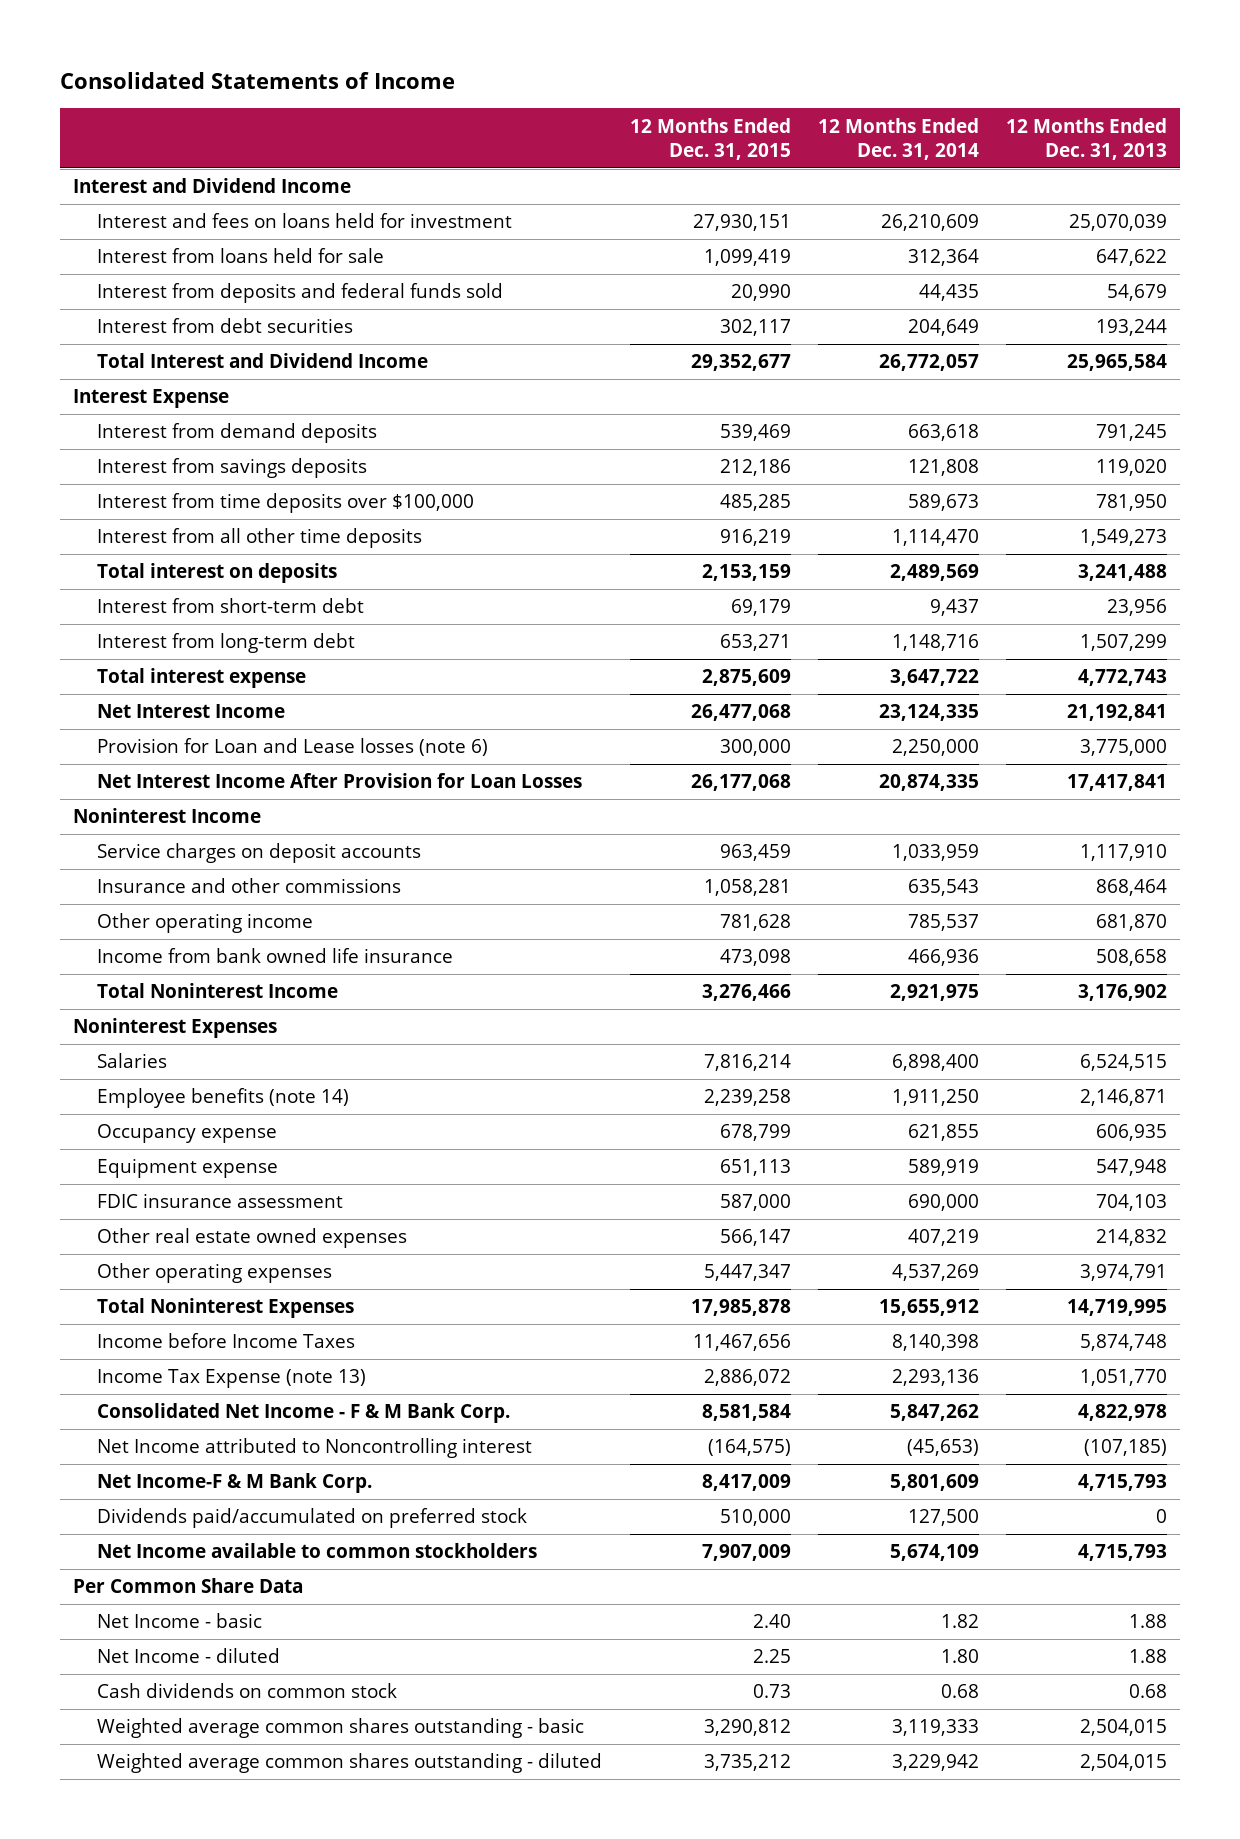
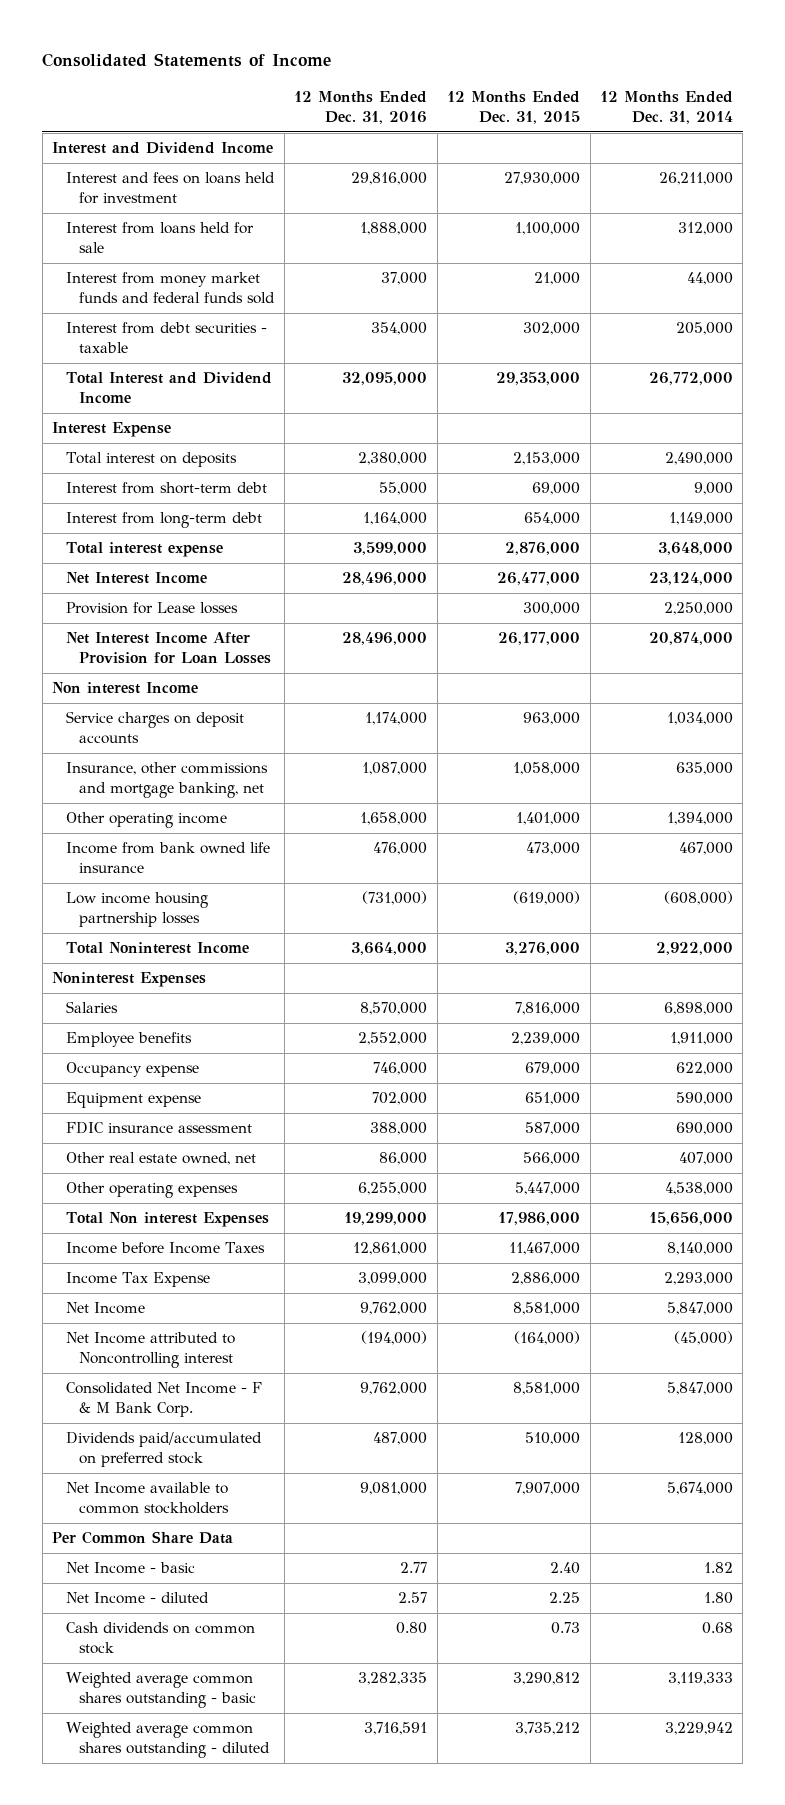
- | 12 Months Ended Dec. 31, 2015 | 12 Months Ended Dec. 31, 2014 | 12 Months Ended Dec. 31, 2013
+ | 12 Months Ended Dec. 31, 2016 | 12 Months Ended Dec. 31, 2015 | 12 Months Ended Dec. 31, 2014
- Interest and fees on loans held for investment | 27,930,151 | 26,210,609 | 25,070,039
- Interest from loans held for sale | 1,099,419 | 312,364 | 647,622
- Interest from deposits and federal funds sold | 20,990 | 44,435 | 54,679
- Interest from debt securities | 302,117 | 204,649 | 193,244
- Total Interest and Dividend Income | 29,352,677 | 26,772,057 | 25,965,584
+ Interest and fees on loans held for investment | 29,816,000 | 27,930,000 | 26,211,000
+ Interest from loans held for sale | 1,888,000 | 1,100,000 | 312,000
+ Interest from money market funds and federal funds sold | 37,000 | 21,000 | 44,000
+ Interest from debt securities - taxable | 354,000 | 302,000 | 205,000
+ Total Interest and Dividend Income | 32,095,000 | 29,353,000 | 26,772,000
- Interest from demand deposits | 539,469 | 663,618 | 791,245
- Interest from savings deposits | 212,186 | 121,808 | 119,020
- Interest from time deposits over $100,000 | 485,285 | 589,673 | 781,950
- Interest from all other time deposits | 916,219 | 1,114,470 | 1,549,273
- Total interest on deposits | 2,153,159 | 2,489,569 | 3,241,488
- Interest from short-term debt | 69,179 | 9,437 | 23,956
- Interest from long-term debt | 653,271 | 1,148,716 | 1,507,299
- Total interest expense | 2,875,609 | 3,647,722 | 4,772,743
- Net Interest Income | 26,477,068 | 23,124,335 | 21,192,841
- Provision for Loan and Lease losses (note 6) | 300,000 | 2,250,000 | 3,775,000
- Net Interest Income After Provision for Loan Losses | 26,177,068 | 20,874,335 | 17,417,841
- Noninterest Income
- Service charges on deposit accounts | 963,459 | 1,033,959 | 1,117,910
- Insurance and other commissions | 1,058,281 | 635,543 | 868,464
- Other operating income | 781,628 | 785,537 | 681,870
- Income from bank owned life insurance | 473,098 | 466,936 | 508,658
- Total Noninterest Income | 3,276,466 | 2,921,975 | 3,176,902
+ Total interest on deposits | 2,380,000 | 2,153,000 | 2,490,000
+ Interest from short-term debt | 55,000 | 69,000 | 9,000
+ Interest from long-term debt | 1,164,000 | 654,000 | 1,149,000
+ Total interest expense | 3,599,000 | 2,876,000 | 3,648,000
+ Net Interest Income | 28,496,000 | 26,477,000 | 23,124,000
+ Provision for Lease losses | | 300,000 | 2,250,000
+ Net Interest Income After Provision for Loan Losses | 28,496,000 | 26,177,000 | 20,874,000
+ Non interest Income
+ Service charges on deposit accounts | 1,174,000 | 963,000 | 1,034,000
+ Insurance, other commissions and mortgage banking, net | 1,087,000 | 1,058,000 | 635,000
+ Other operating income | 1,658,000 | 1,401,000 | 1,394,000
+ Income from bank owned life insurance | 476,000 | 473,000 | 467,000
+ Low income housing partnership losses | (731,000) | (619,000) | (608,000)
+ Total Noninterest Income | 3,664,000 | 3,276,000 | 2,922,000
- Salaries | 7,816,214 | 6,898,400 | 6,524,515
- Employee benefits (note 14) | 2,239,258 | 1,911,250 | 2,146,871
- Occupancy expense | 678,799 | 621,855 | 606,935
- Equipment expense | 651,113 | 589,919 | 547,948
+ Salaries | 8,570,000 | 7,816,000 | 6,898,000
+ Employee benefits | 2,552,000 | 2,239,000 | 1,911,000
+ Occupancy expense | 746,000 | 679,000 | 622,000
+ Equipment expense | 702,000 | 651,000 | 590,000
- Other real estate owned expenses | 566,147 | 407,219 | 214,832
- Other operating expenses | 5,447,347 | 4,537,269 | 3,974,791
- Total Noninterest Expenses | 17,985,878 | 15,655,912 | 14,719,995
- Income before Income Taxes | 11,467,656 | 8,140,398 | 5,874,748
- Income Tax Expense (note 13) | 2,886,072 | 2,293,136 | 1,051,770
- Consolidated Net Income - F & M Bank Corp. | 8,581,584 | 5,847,262 | 4,822,978
- Net Income attributed to Noncontrolling interest | (164,575) | (45,653) | (107,185)
- Net Income-F & M Bank Corp. | 8,417,009 | 5,801,609 | 4,715,793
- Dividends paid/accumulated on preferred stock | 510,000 | 127,500 | 0
- Net Income available to common stockholders | 7,907,009 | 5,674,109 | 4,715,793
+ Other real estate owned, net | 86,000 | 566,000 | 407,000
+ Other operating expenses | 6,255,000 | 5,447,000 | 4,538,000
+ Total Non interest Expenses | 19,299,000 | 17,986,000 | 15,656,000
+ Income before Income Taxes | 12,861,000 | 11,467,000 | 8,140,000
+ Income Tax Expense | 3,099,000 | 2,886,000 | 2,293,000
+ Net Income | 9,762,000 | 8,581,000 | 5,847,000
+ Net Income attributed to Noncontrolling interest | (194,000) | (164,000) | (45,000)
+ Consolidated Net Income - F & M Bank Corp. | 9,762,000 | 8,581,000 | 5,847,000
+ Dividends paid/accumulated on preferred stock | 487,000 | 510,000 | 128,000
+ Net Income available to common stockholders | 9,081,000 | 7,907,000 | 5,674,000

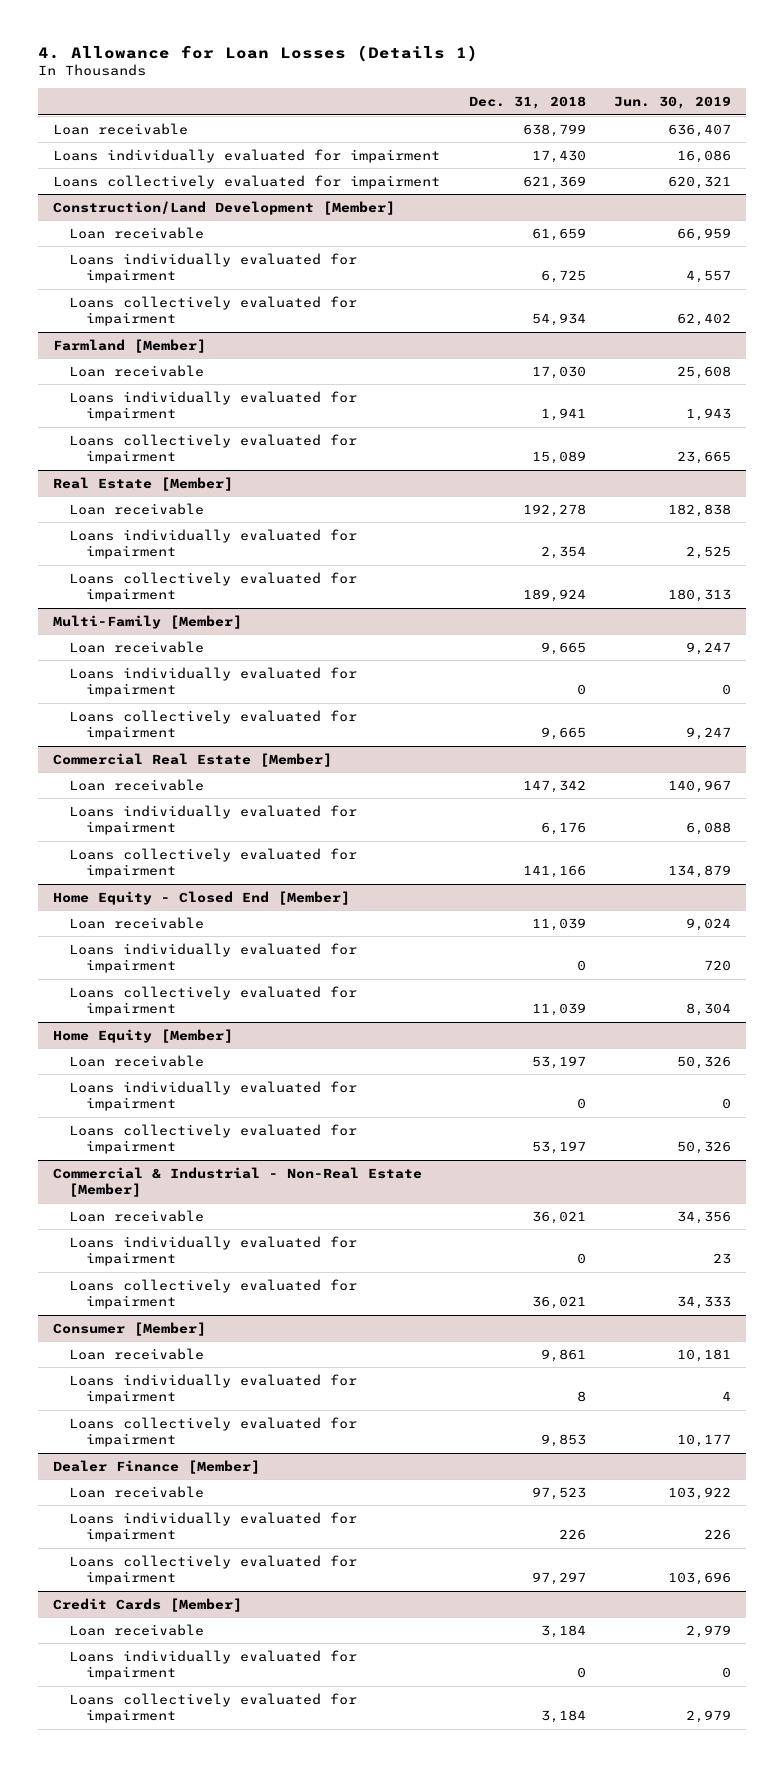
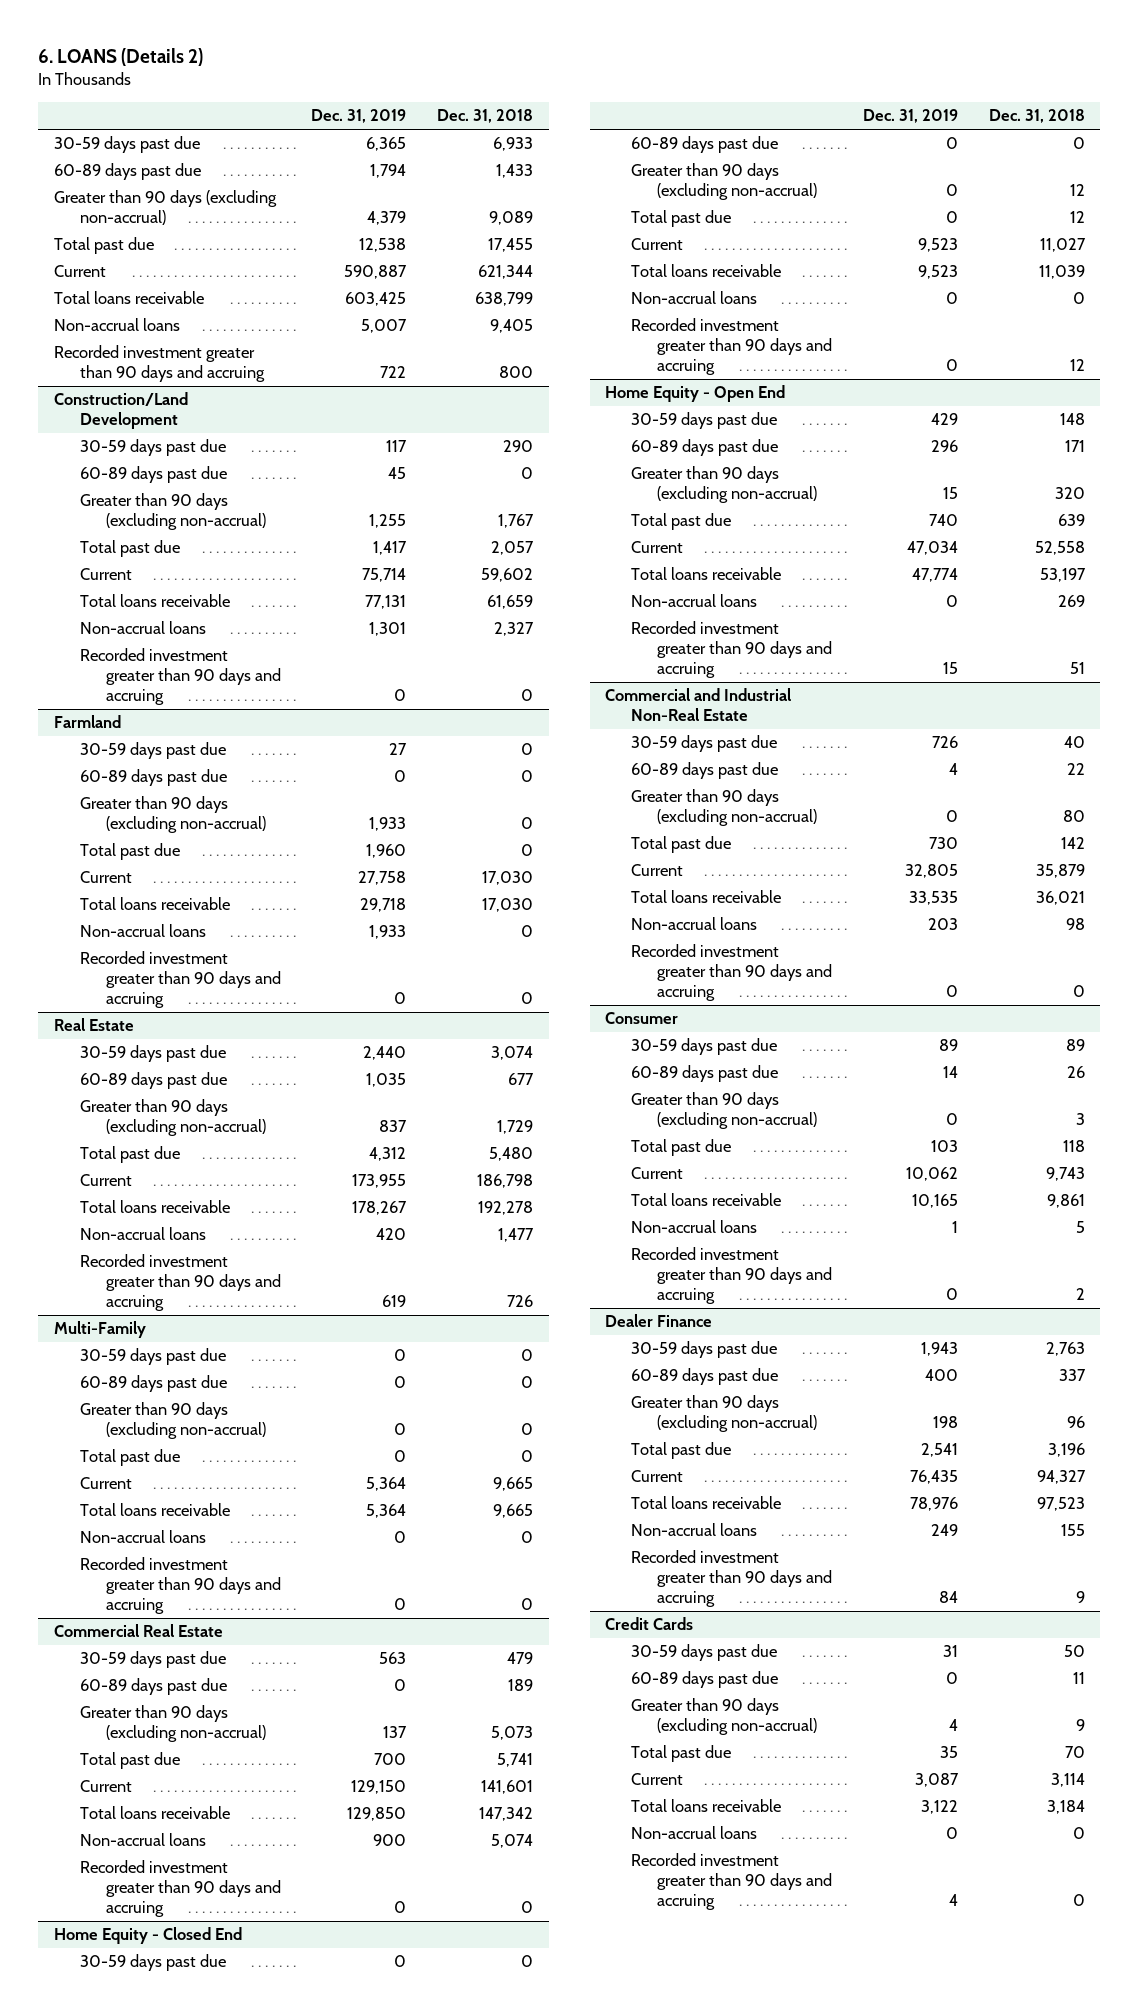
- 4. Allowance for Loan Losses (Details 1)
+ 6. LOANS (Details 2)
- | Dec. 31, 2018 | Jun. 30, 2019
+ | Dec. 31, 2019 | Dec. 31, 2018
- Loan receivable | 638,799 | 636,407
- Loans individually evaluated for impairment | 17,430 | 16,086
- Loans collectively evaluated for impairment | 621,369 | 620,321
- Construction/Land Development [Member]
- Loan receivable | 61,659 | 66,959
- Loans individually evaluated for impairment | 6,725 | 4,557
- Loans collectively evaluated for impairment | 54,934 | 62,402
- Farmland [Member]
- Loan receivable | 17,030 | 25,608
- Loans individually evaluated for impairment | 1,941 | 1,943
- Loans collectively evaluated for impairment | 15,089 | 23,665
- Real Estate [Member]
- Loan receivable | 192,278 | 182,838
- Loans individually evaluated for impairment | 2,354 | 2,525
- Loans collectively evaluated for impairment | 189,924 | 180,313
- Multi-Family [Member]
- Loan receivable | 9,665 | 9,247
- Loans individually evaluated for impairment | 0 | 0
- Loans collectively evaluated for impairment | 9,665 | 9,247
- Commercial Real Estate [Member]
- Loan receivable | 147,342 | 140,967
- Loans individually evaluated for impairment | 6,176 | 6,088
- Loans collectively evaluated for impairment | 141,166 | 134,879
- Home Equity - Closed End [Member]
- Loan receivable | 11,039 | 9,024
- Loans individually evaluated for impairment | 0 | 720
- Loans collectively evaluated for impairment | 11,039 | 8,304
- Home Equity [Member]
- Loan receivable | 53,197 | 50,326
- Loans individually evaluated for impairment | 0 | 0
- Loans collectively evaluated for impairment | 53,197 | 50,326
- Commercial & Industrial - Non-Real Estate [Member]
- Loan receivable | 36,021 | 34,356
- Loans individually evaluated for impairment | 0 | 23
- Loans collectively evaluated for impairment | 36,021 | 34,333
- Consumer [Member]
- Loan receivable | 9,861 | 10,181
- Loans individually evaluated for impairment | 8 | 4
- Loans collectively evaluated for impairment | 9,853 | 10,177
- Dealer Finance [Member]
- Loan receivable | 97,523 | 103,922
- Loans individually evaluated for impairment | 226 | 226
- Loans collectively evaluated for impairment | 97,297 | 103,696
- Credit Cards [Member]
- Loan receivable | 3,184 | 2,979
- Loans individually evaluated for impairment | 0 | 0
- Loans collectively evaluated for impairment | 3,184 | 2,979
+ 30-59 days past due | 6,365 | 6,933
+ 60-89 days past due | 1,794 | 1,433
+ Greater than 90 days (excluding non-accrual) | 4,379 | 9,089
+ Total past due | 12,538 | 17,455
+ Current | 590,887 | 621,344
+ Total loans receivable | 603,425 | 638,799
+ Non-accrual loans | 5,007 | 9,405
+ Recorded investment greater than 90 days and accruing | 722 | 800
+ Construction/Land Development
+ 30-59 days past due | 117 | 290
+ 60-89 days past due | 45 | 0
+ Greater than 90 days (excluding non-accrual) | 1,255 | 1,767
+ Total past due | 1,417 | 2,057
+ Current | 75,714 | 59,602
+ Total loans receivable | 77,131 | 61,659
+ Non-accrual loans | 1,301 | 2,327
+ Recorded investment greater than 90 days and accruing | 0 | 0
+ Farmland
+ 30-59 days past due | 27 | 0
+ 60-89 days past due | 0 | 0
+ Greater than 90 days (excluding non-accrual) | 1,933 | 0
+ Total past due | 1,960 | 0
+ Current | 27,758 | 17,030
+ Total loans receivable | 29,718 | 17,030
+ Non-accrual loans | 1,933 | 0
+ Recorded investment greater than 90 days and accruing | 0 | 0
+ Real Estate
+ 30-59 days past due | 2,440 | 3,074
+ 60-89 days past due | 1,035 | 677
+ Greater than 90 days (excluding non-accrual) | 837 | 1,729
+ Total past due | 4,312 | 5,480
+ Current | 173,955 | 186,798
+ Total loans receivable | 178,267 | 192,278
+ Non-accrual loans | 420 | 1,477
+ Recorded investment greater than 90 days and accruing | 619 | 726
+ Multi-Family
+ 30-59 days past due | 0 | 0
+ 60-89 days past due | 0 | 0
+ Greater than 90 days (excluding non-accrual) | 0 | 0
+ Total past due | 0 | 0
+ Current | 5,364 | 9,665
+ Total loans receivable | 5,364 | 9,665
+ Non-accrual loans | 0 | 0
+ Recorded investment greater than 90 days and accruing | 0 | 0
+ Commercial Real Estate
+ 30-59 days past due | 563 | 479
+ 60-89 days past due | 0 | 189
+ Greater than 90 days (excluding non-accrual) | 137 | 5,073
+ Total past due | 700 | 5,741
+ Current | 129,150 | 141,601
+ Total loans receivable | 129,850 | 147,342
+ Non-accrual loans | 900 | 5,074
+ Recorded investment greater than 90 days and accruing | 0 | 0
+ Home Equity - Closed End
+ 30-59 days past due | 0 | 0
+ 60-89 days past due | 0 | 0
+ Greater than 90 days (excluding non-accrual) | 0 | 12
+ Total past due | 0 | 12
+ Current | 9,523 | 11,027
+ Total loans receivable | 9,523 | 11,039
+ Non-accrual loans | 0 | 0
+ Recorded investment greater than 90 days and accruing | 0 | 12
+ Home Equity - Open End
+ 30-59 days past due | 429 | 148
+ 60-89 days past due | 296 | 171
+ Greater than 90 days (excluding non-accrual) | 15 | 320
+ Total past due | 740 | 639
+ Current | 47,034 | 52,558
+ Total loans receivable | 47,774 | 53,197
+ Non-accrual loans | 0 | 269
+ Recorded investment greater than 90 days and accruing | 15 | 51
+ Commercial and Industrial Non-Real Estate
+ 30-59 days past due | 726 | 40
+ 60-89 days past due | 4 | 22
+ Greater than 90 days (excluding non-accrual) | 0 | 80
+ Total past due | 730 | 142
+ Current | 32,805 | 35,879
+ Total loans receivable | 33,535 | 36,021
+ Non-accrual loans | 203 | 98
+ Recorded investment greater than 90 days and accruing | 0 | 0
+ Consumer
+ 30-59 days past due | 89 | 89
+ 60-89 days past due | 14 | 26
+ Greater than 90 days (excluding non-accrual) | 0 | 3
+ Total past due | 103 | 118
+ Current | 10,062 | 9,743
+ Total loans receivable | 10,165 | 9,861
+ Non-accrual loans | 1 | 5
+ Recorded investment greater than 90 days and accruing | 0 | 2
+ Dealer Finance
+ 30-59 days past due | 1,943 | 2,763
+ 60-89 days past due | 400 | 337
+ Greater than 90 days (excluding non-accrual) | 198 | 96
+ Total past due | 2,541 | 3,196
+ Current | 76,435 | 94,327
+ Total loans receivable | 78,976 | 97,523
+ Non-accrual loans | 249 | 155
+ Recorded investment greater than 90 days and accruing | 84 | 9
+ Credit Cards
+ 30-59 days past due | 31 | 50
+ 60-89 days past due | 0 | 11
+ Greater than 90 days (excluding non-accrual) | 4 | 9
+ Total past due | 35 | 70
+ Current | 3,087 | 3,114
+ Total loans receivable | 3,122 | 3,184
+ Non-accrual loans | 0 | 0
+ Recorded investment greater than 90 days and accruing | 4 | 0

